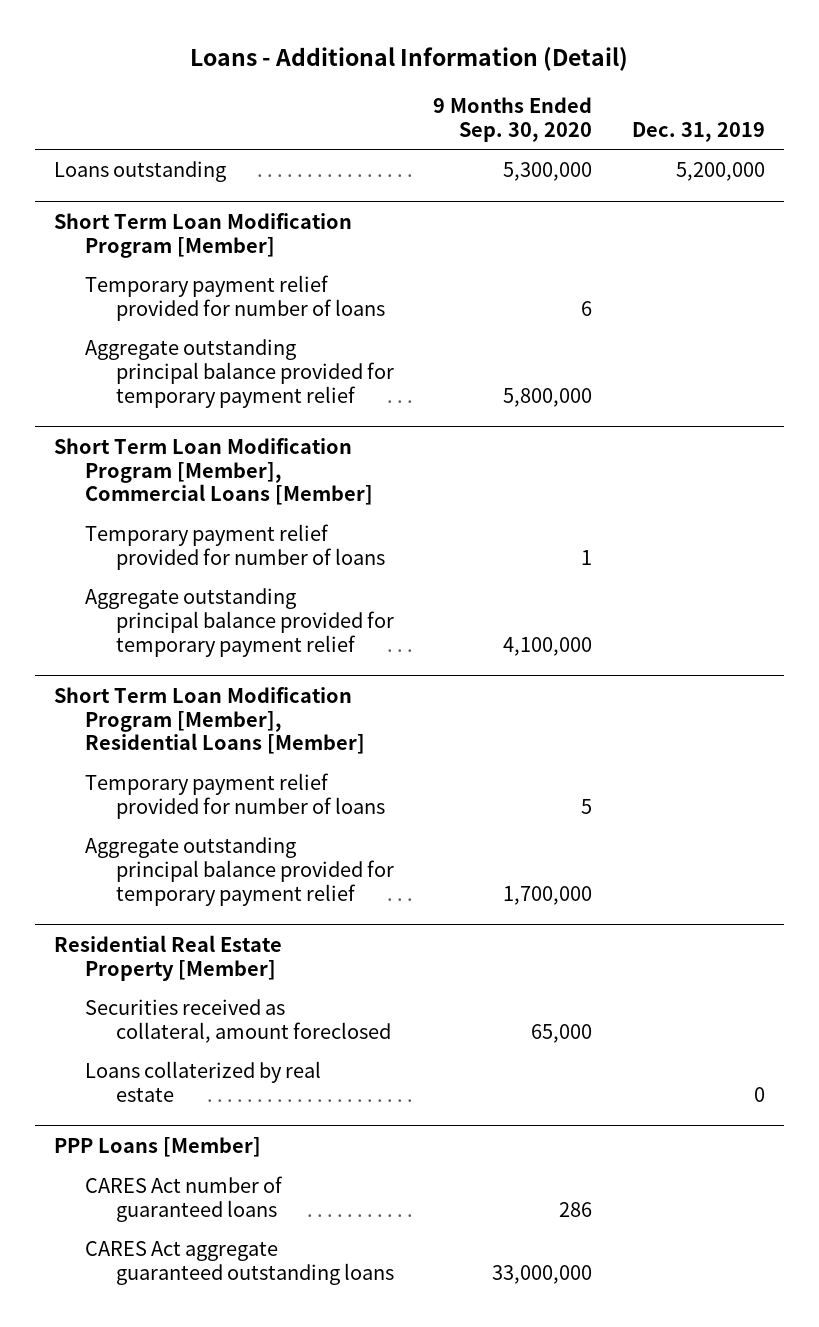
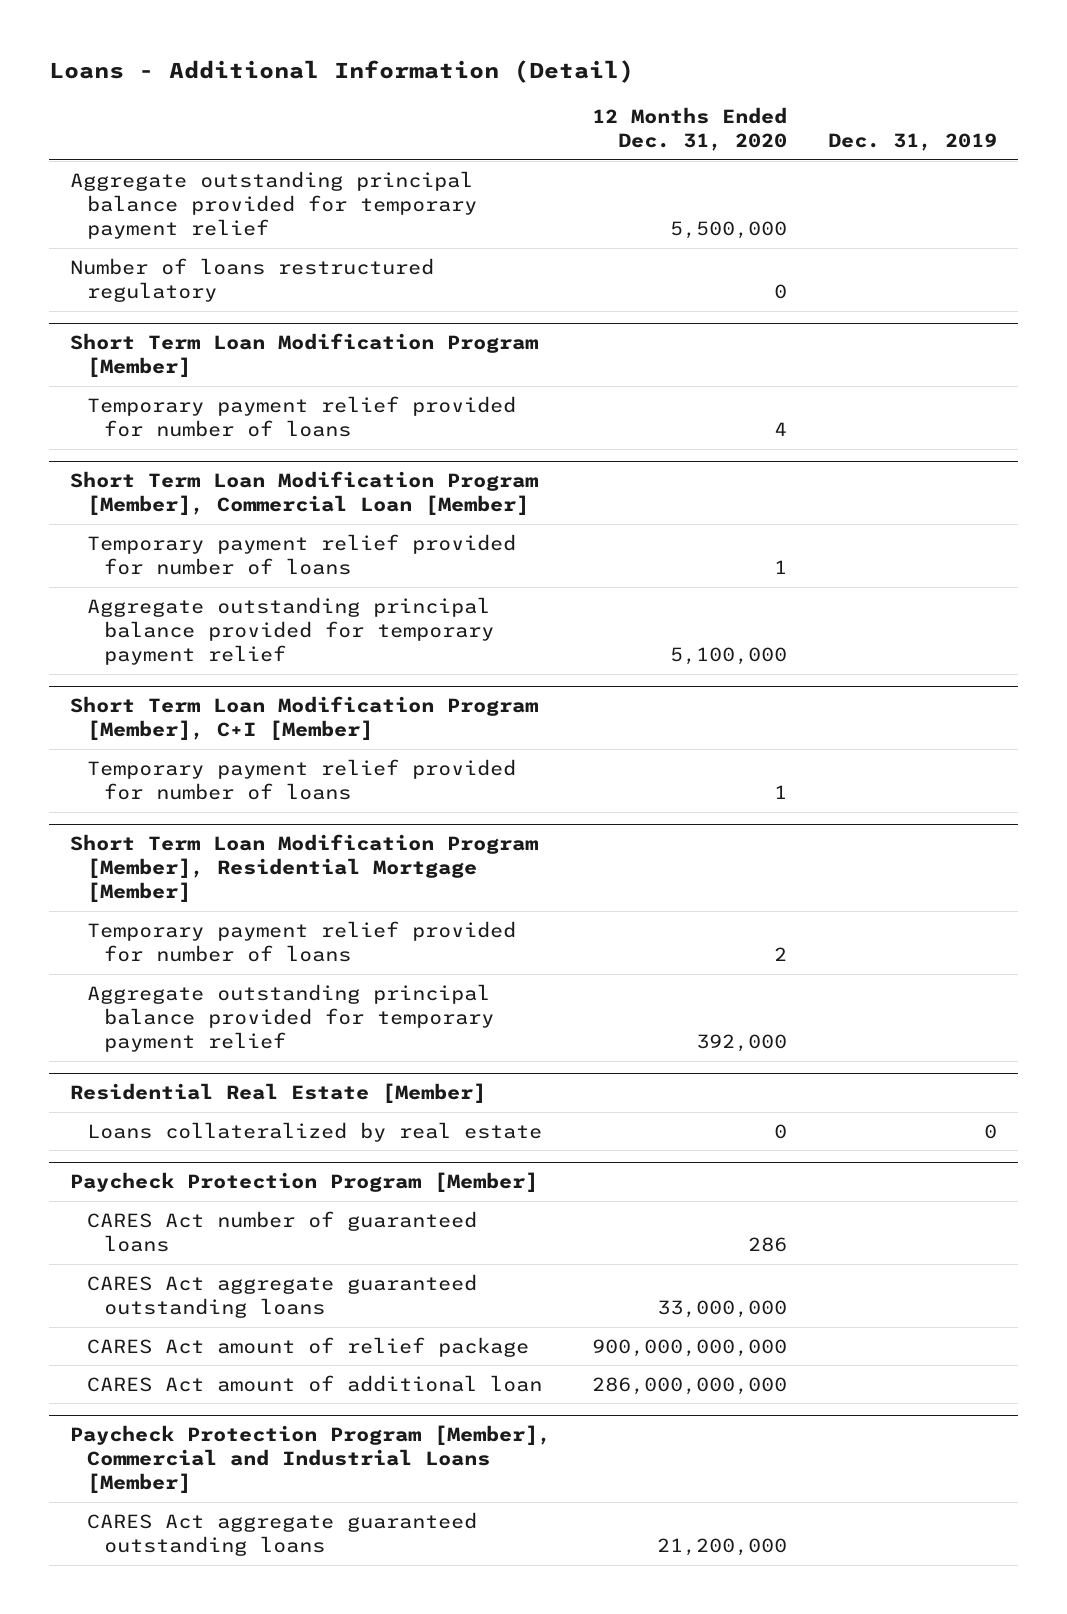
- | 9 Months Ended Sep. 30, 2020 | Dec. 31, 2019
+ | 12 Months Ended Dec. 31, 2020 | Dec. 31, 2019
- Loans outstanding | 5,300,000 | 5,200,000
+ Aggregate outstanding principal balance provided for temporary payment relief | 5,500,000 |
+ Number of loans restructured regulatory | 0 |
@ Short Term Loan Modification Program [Member]
- Aggregate outstanding principal balance provided for temporary payment relief | 5,800,000 |
- Short Term Loan Modification Program [Member], Commercial Loans [Member]
+ Short Term Loan Modification Program [Member], Commercial Loan [Member]
- Short Term Loan Modification Program [Member], Residential Loans [Member]
+ Short Term Loan Modification Program [Member], C+I [Member]
+ Temporary payment relief provided for number of loans | 1 |
+ Short Term Loan Modification Program [Member], Residential Mortgage [Member]
- Residential Real Estate Property [Member]
- Securities received as collateral, amount foreclosed | 65,000 |
- Loans collaterized by real estate | | 0
- PPP Loans [Member]
+ Residential Real Estate [Member]
+ Loans collateralized by real estate | 0 | 0
+ Paycheck Protection Program [Member]
+ CARES Act amount of relief package | 900,000,000,000 |
+ CARES Act amount of additional loan | 286,000,000,000 |
+ Paycheck Protection Program [Member], Commercial and Industrial Loans [Member]
+ CARES Act aggregate guaranteed outstanding loans | 21,200,000 |

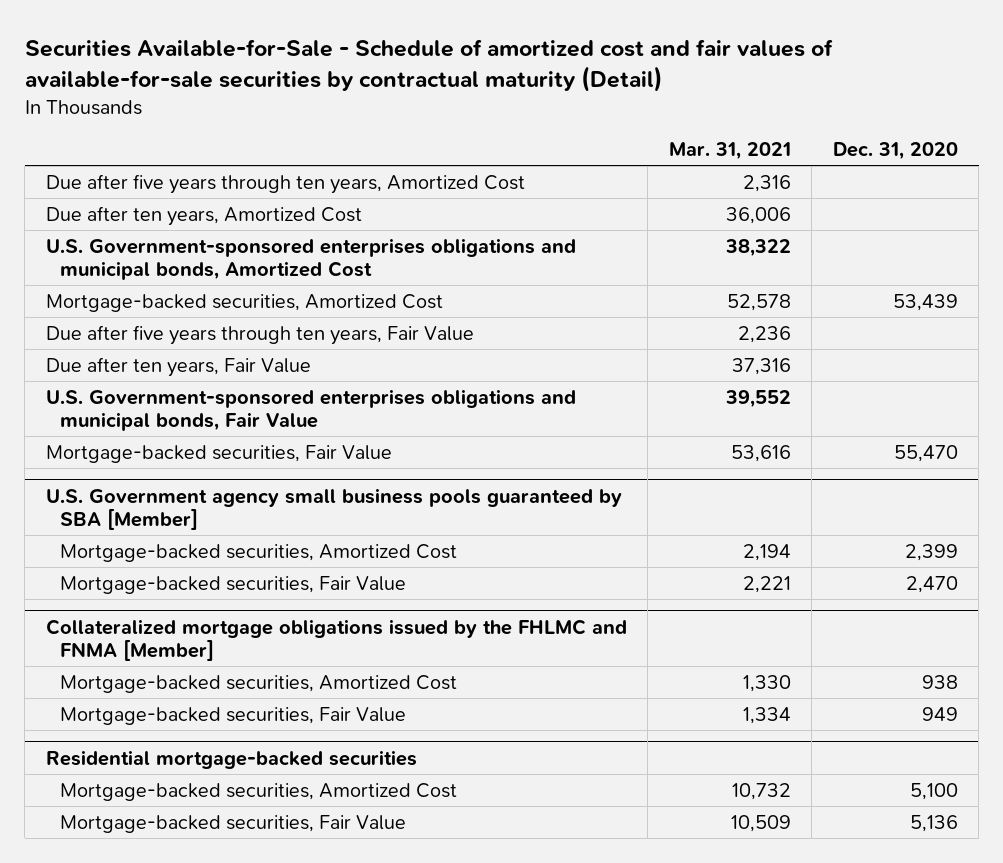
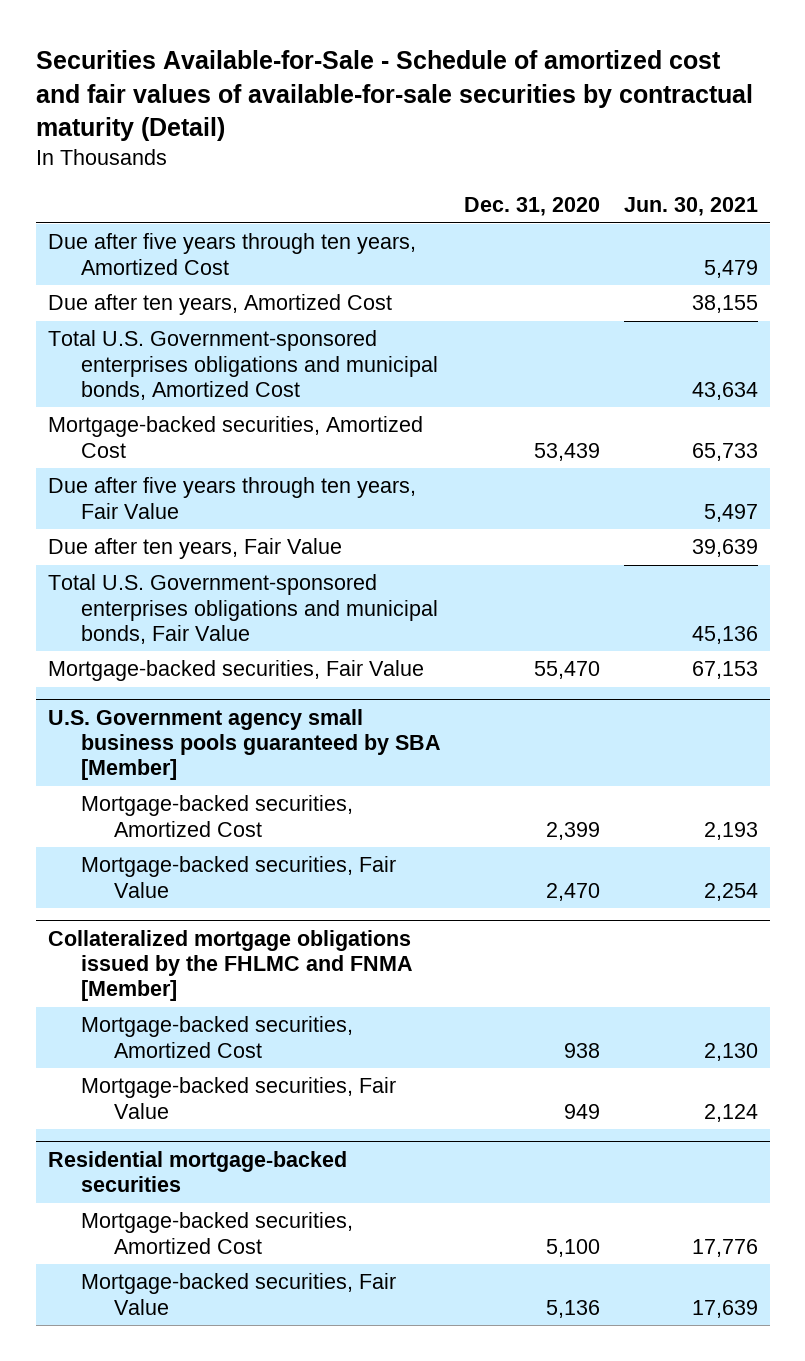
- | Mar. 31, 2021 | Dec. 31, 2020
+ | Dec. 31, 2020 | Jun. 30, 2021
- U.S. Government-sponsored enterprises obligations and municipal bonds, Amortized Cost | 38,322 |
+ Total U.S. Government-sponsored enterprises obligations and municipal bonds, Amortized Cost | | 43,634
- U.S. Government-sponsored enterprises obligations and municipal bonds, Fair Value | 39,552 |
+ Total U.S. Government-sponsored enterprises obligations and municipal bonds, Fair Value | | 45,136

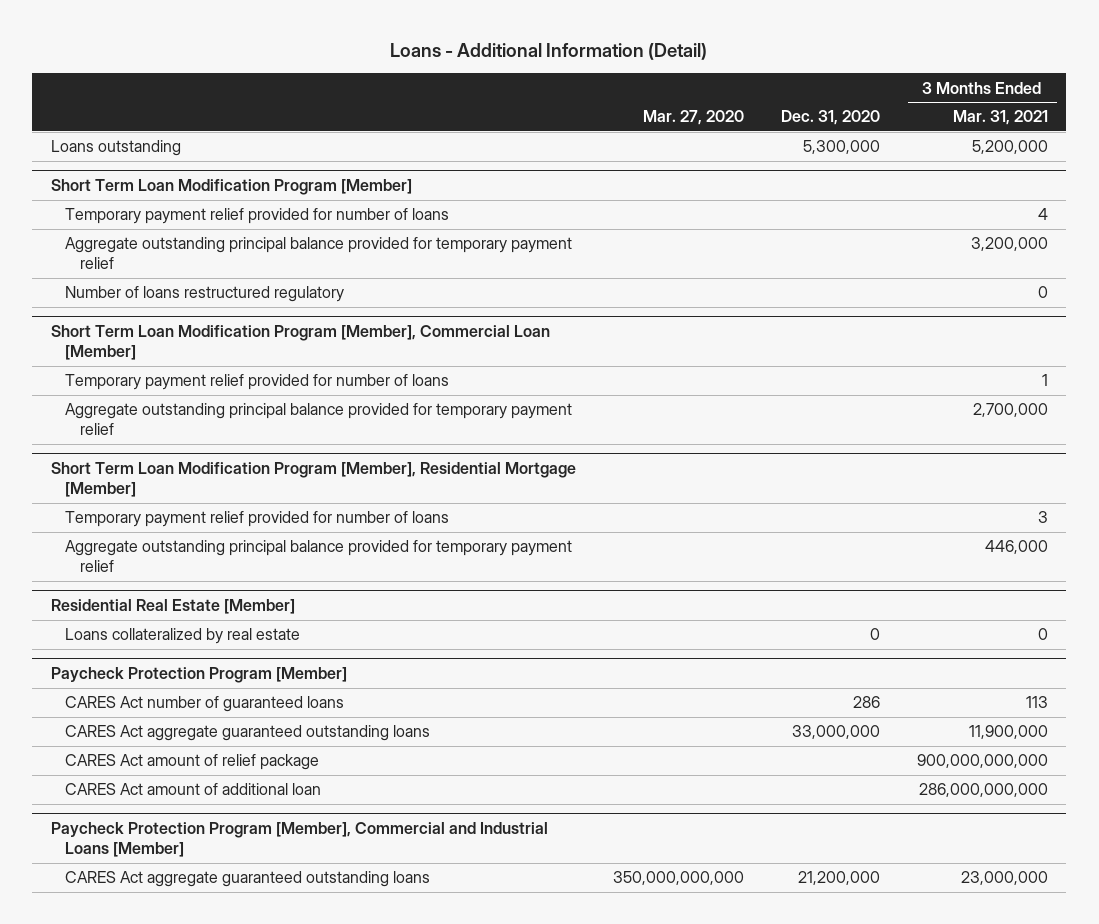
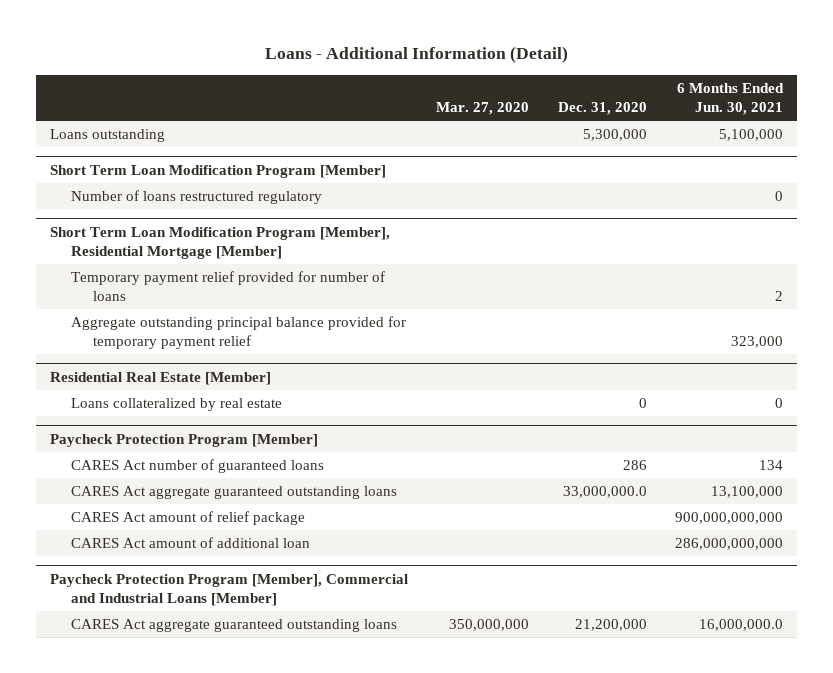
- | Mar. 27, 2020 | Dec. 31, 2020 | 3 Months Ended Mar. 31, 2021
+ | Mar. 27, 2020 | Dec. 31, 2020 | 6 Months Ended Jun. 30, 2021
@ Short Term Loan Modification Program [Member]
- Temporary payment relief provided for number of loans | | | 4
- Aggregate outstanding principal balance provided for temporary payment relief | | | 3,200,000
- Short Term Loan Modification Program [Member], Commercial Loan [Member]
- Temporary payment relief provided for number of loans | | | 1
- Aggregate outstanding principal balance provided for temporary payment relief | | | 2,700,000
@ Paycheck Protection Program [Member]
- CARES Act aggregate guaranteed outstanding loans | | 33,000,000 | 11,900,000
+ CARES Act aggregate guaranteed outstanding loans | | 33,000,000.0 | 13,100,000
@ Paycheck Protection Program [Member], Commercial and Industrial Loans [Member]
- CARES Act aggregate guaranteed outstanding loans | 350,000,000,000 | 21,200,000 | 23,000,000
+ CARES Act aggregate guaranteed outstanding loans | 350,000,000 | 21,200,000 | 16,000,000.0

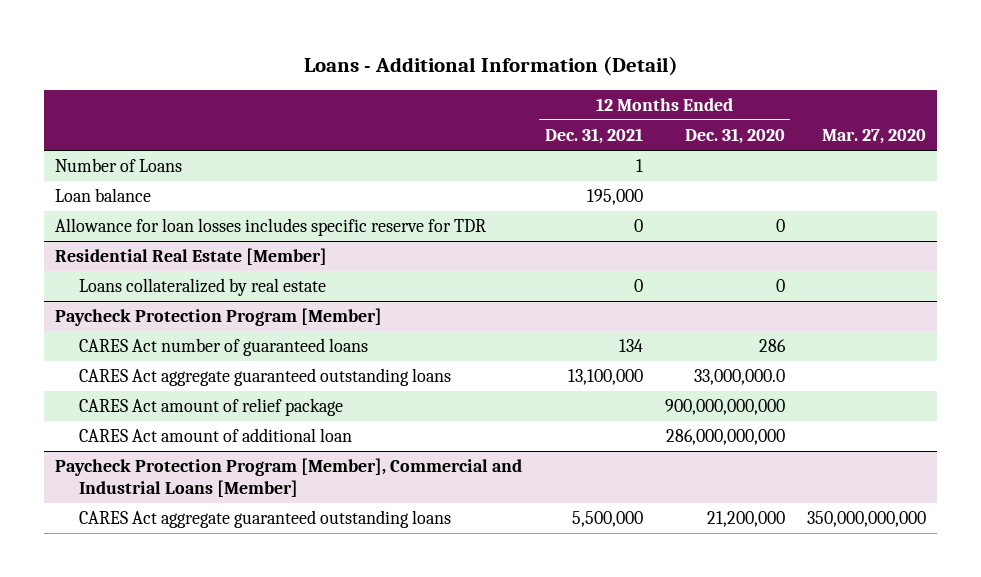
- | Mar. 27, 2020 | Dec. 31, 2020 | 6 Months Ended Jun. 30, 2021
+ | 12 Months Ended Dec. 31, 2021 | 12 Months Ended Dec. 31, 2020 | Mar. 27, 2020
- Loans outstanding | | 5,300,000 | 5,100,000
- Short Term Loan Modification Program [Member]
- Number of loans restructured regulatory | | | 0
- Short Term Loan Modification Program [Member], Residential Mortgage [Member]
- Temporary payment relief provided for number of loans | | | 2
- Aggregate outstanding principal balance provided for temporary payment relief | | | 323,000
+ Number of Loans | 1 | |
+ Loan balance | 195,000 | |
+ Allowance for loan losses includes specific reserve for TDR | 0 | 0 |
@ Paycheck Protection Program [Member], Commercial and Industrial Loans [Member]
- CARES Act aggregate guaranteed outstanding loans | 350,000,000 | 21,200,000 | 16,000,000.0
+ CARES Act aggregate guaranteed outstanding loans | 5,500,000 | 21,200,000 | 350,000,000,000

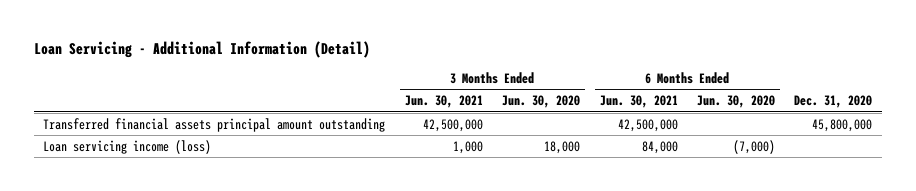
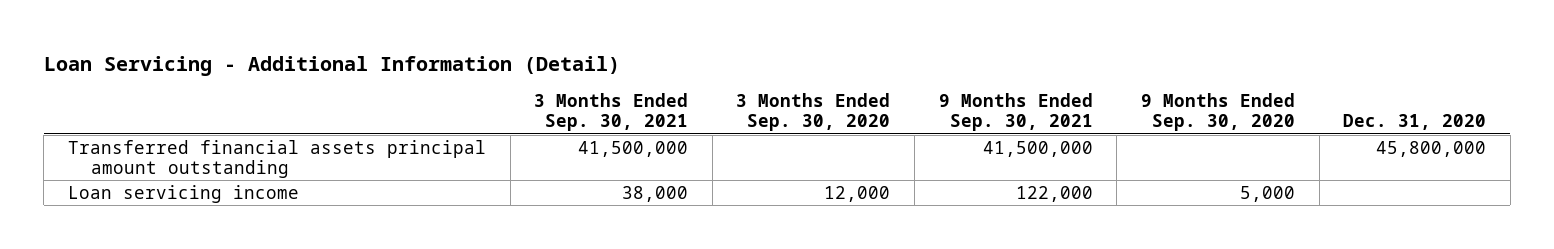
- | 3 Months Ended Jun. 30, 2021 | 3 Months Ended Jun. 30, 2020 | 6 Months Ended Jun. 30, 2021 | 6 Months Ended Jun. 30, 2020 | Dec. 31, 2020
+ | 3 Months Ended Sep. 30, 2021 | 3 Months Ended Sep. 30, 2020 | 9 Months Ended Sep. 30, 2021 | 9 Months Ended Sep. 30, 2020 | Dec. 31, 2020
- Loan servicing income (loss) | 1,000 | 18,000 | 84,000 | (7,000) |
+ Loan servicing income | 38,000 | 12,000 | 122,000 | 5,000 |

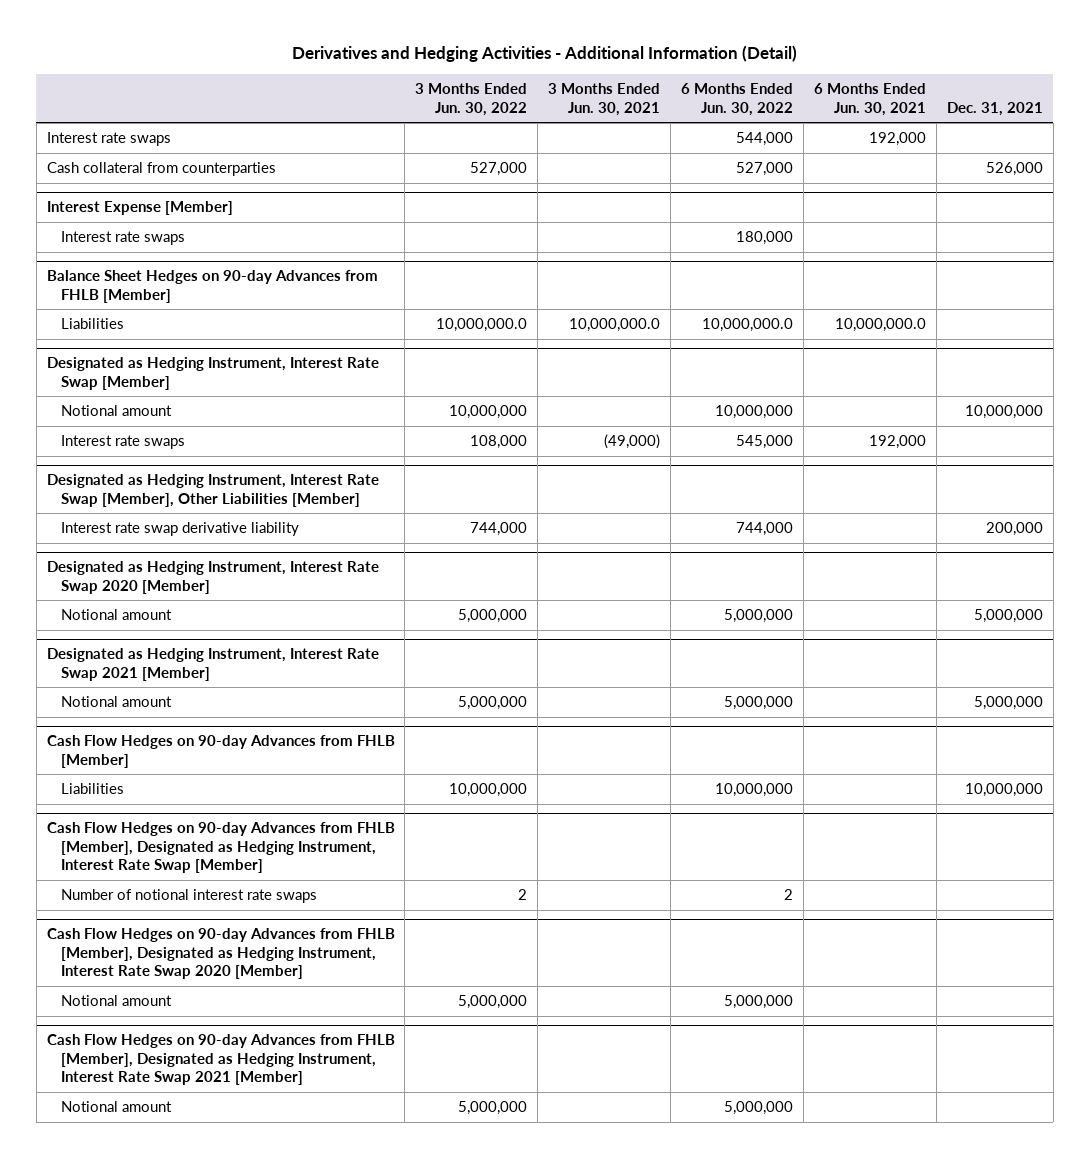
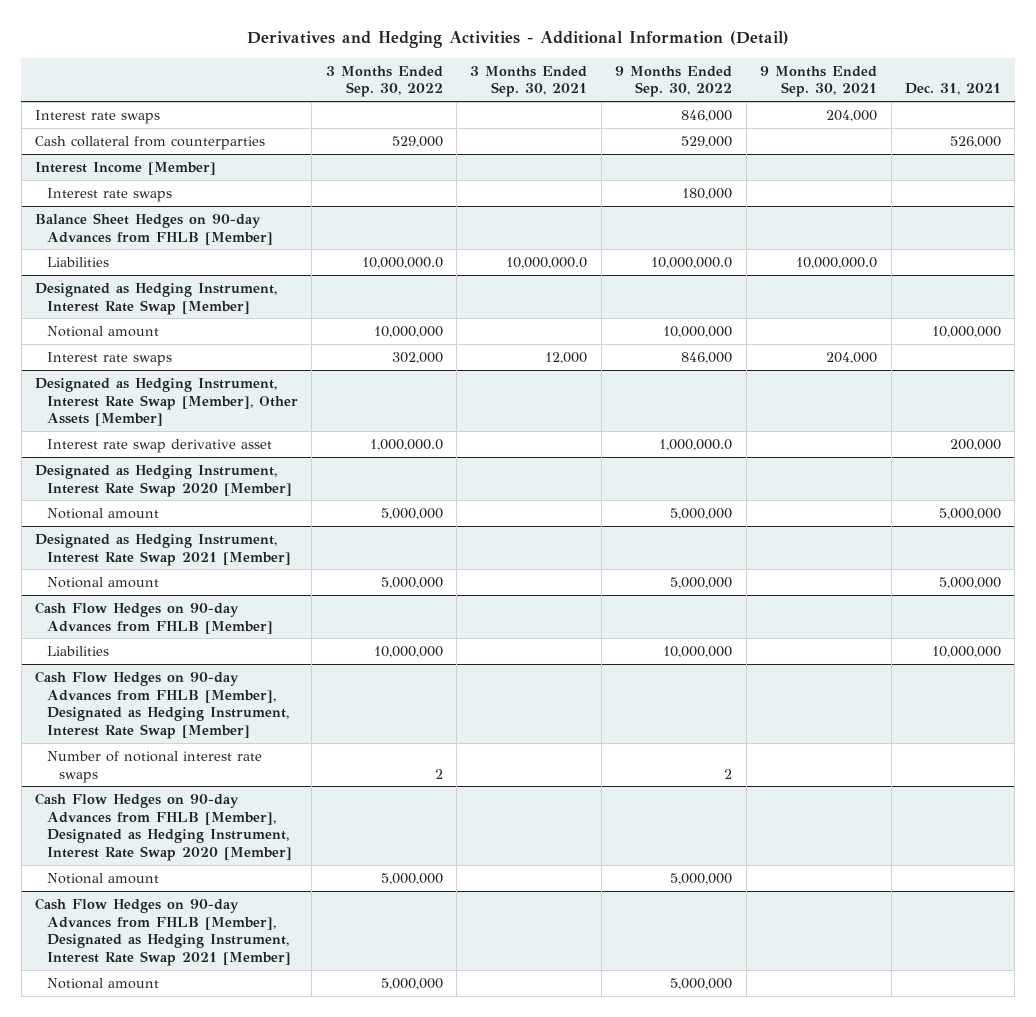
- | 3 Months Ended Jun. 30, 2022 | 3 Months Ended Jun. 30, 2021 | 6 Months Ended Jun. 30, 2022 | 6 Months Ended Jun. 30, 2021 | Dec. 31, 2021
+ | 3 Months Ended Sep. 30, 2022 | 3 Months Ended Sep. 30, 2021 | 9 Months Ended Sep. 30, 2022 | 9 Months Ended Sep. 30, 2021 | Dec. 31, 2021
- Interest Expense [Member]
- Interest rate swaps | | | 180,000 | |
+ Interest Income [Member]
+ Interest rate swaps | | | 180,000 | |
- Designated as Hedging Instrument, Interest Rate Swap [Member], Other Liabilities [Member]
- Interest rate swap derivative liability | 744,000 | | 744,000 | | 200,000
+ Designated as Hedging Instrument, Interest Rate Swap [Member], Other Assets [Member]
+ Interest rate swap derivative asset | 1,000,000.0 | | 1,000,000.0 | | 200,000

